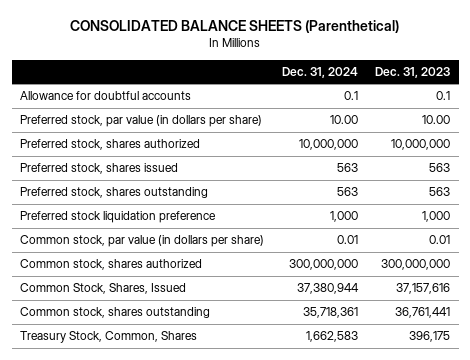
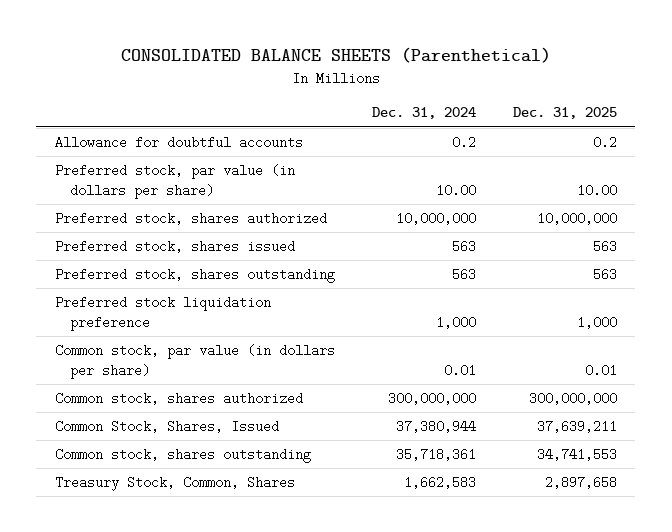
- | Dec. 31, 2024 | Dec. 31, 2023
+ | Dec. 31, 2024 | Dec. 31, 2025
- Allowance for doubtful accounts | 0.1 | 0.1
+ Allowance for doubtful accounts | 0.2 | 0.2

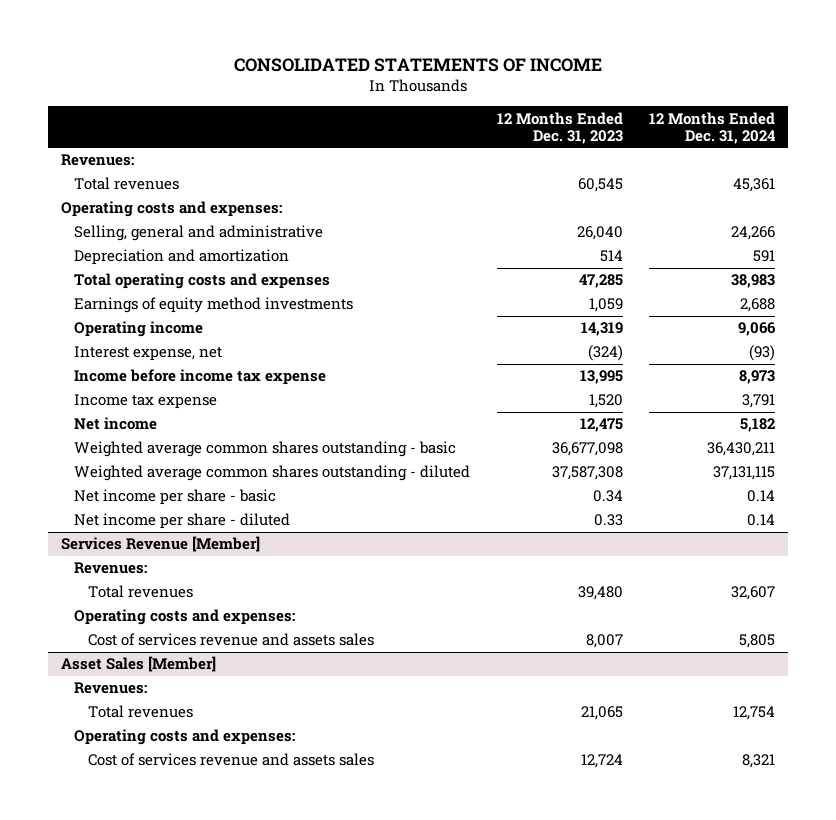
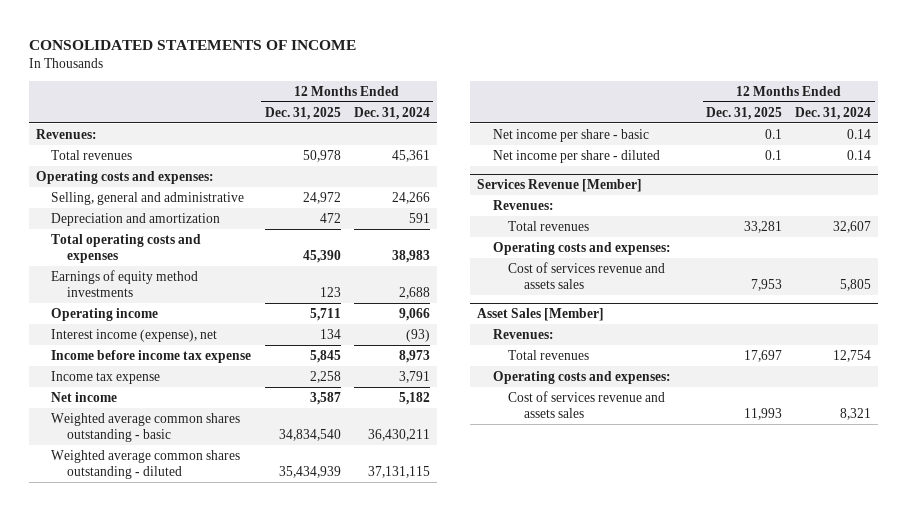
- | 12 Months Ended Dec. 31, 2023 | 12 Months Ended Dec. 31, 2024
+ | 12 Months Ended Dec. 31, 2025 | 12 Months Ended Dec. 31, 2024
- Interest expense, net | (324) | (93)
+ Interest income (expense), net | 134 | (93)

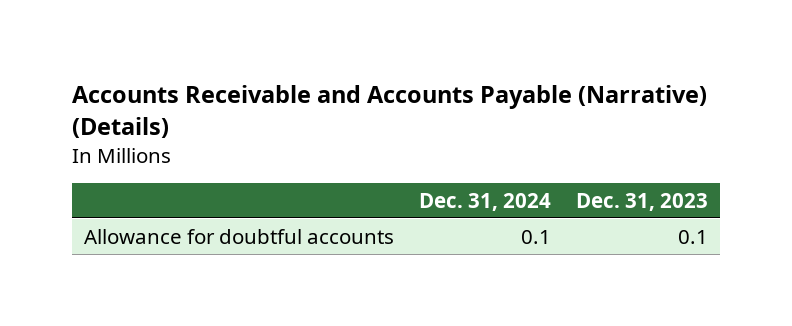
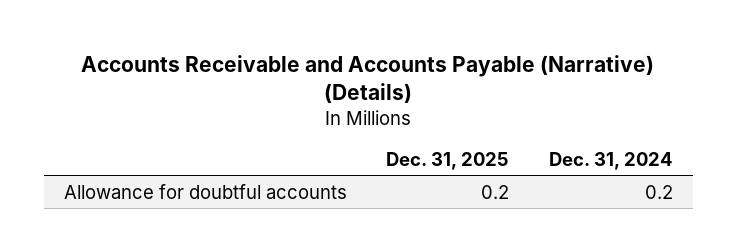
- | Dec. 31, 2024 | Dec. 31, 2023
+ | Dec. 31, 2025 | Dec. 31, 2024
- Allowance for doubtful accounts | 0.1 | 0.1
+ Allowance for doubtful accounts | 0.2 | 0.2

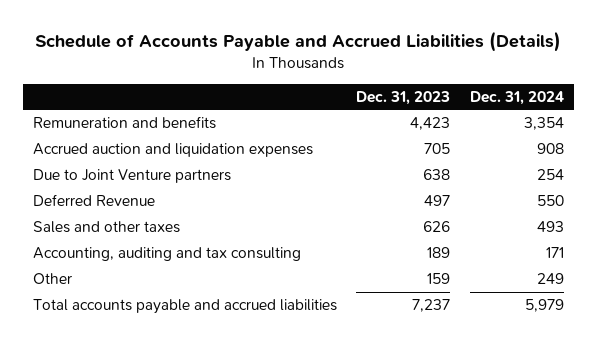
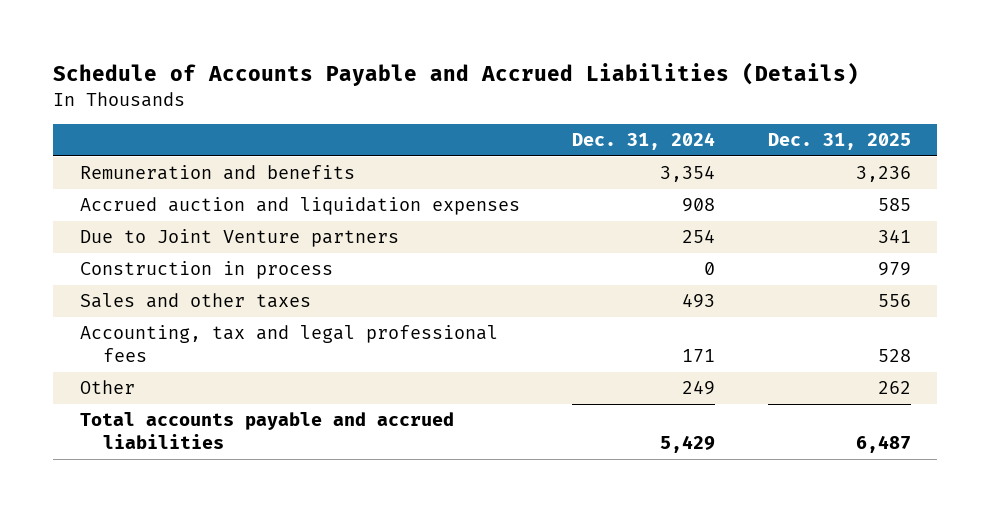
- | Dec. 31, 2023 | Dec. 31, 2024
+ | Dec. 31, 2024 | Dec. 31, 2025
- Deferred Revenue | 497 | 550
+ Construction in process | 0 | 979
- Accounting, auditing and tax consulting | 189 | 171
+ Accounting, tax and legal professional fees | 171 | 528
- Total accounts payable and accrued liabilities | 7,237 | 5,979
+ Total accounts payable and accrued liabilities | 5,429 | 6,487

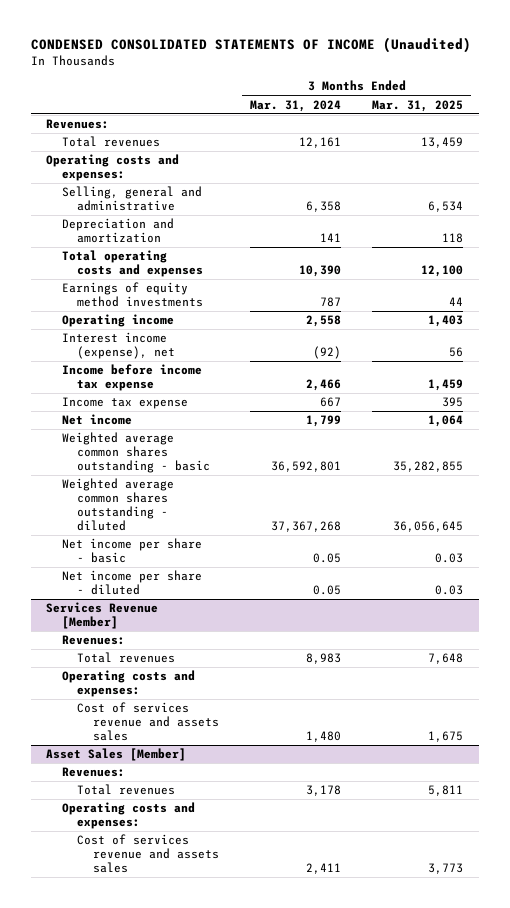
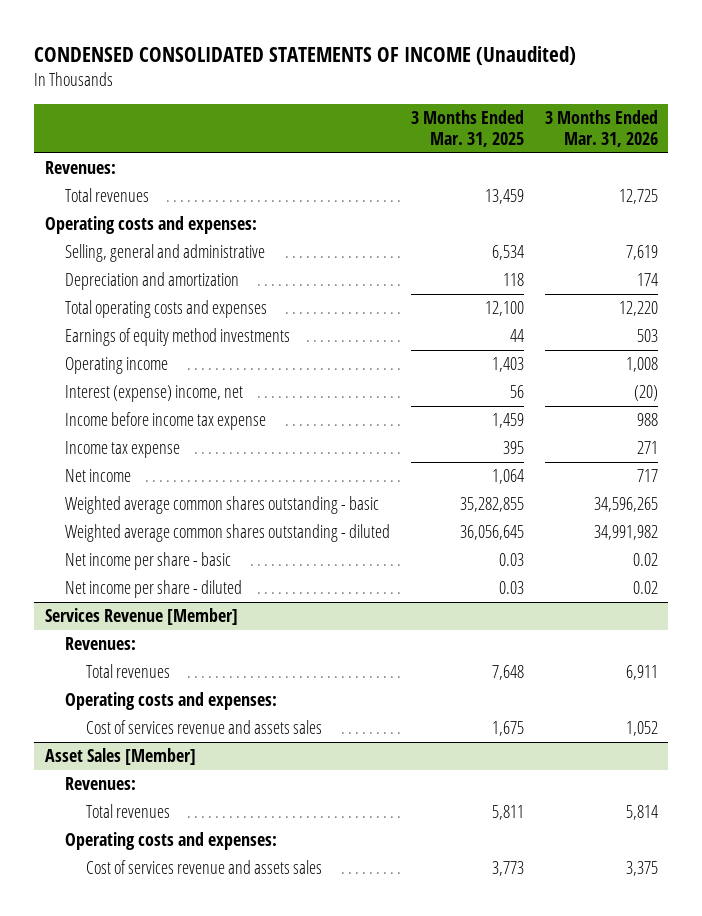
- | 3 Months Ended Mar. 31, 2024 | 3 Months Ended Mar. 31, 2025
+ | 3 Months Ended Mar. 31, 2025 | 3 Months Ended Mar. 31, 2026
- Interest income (expense), net | (92) | 56
+ Interest (expense) income, net | 56 | (20)

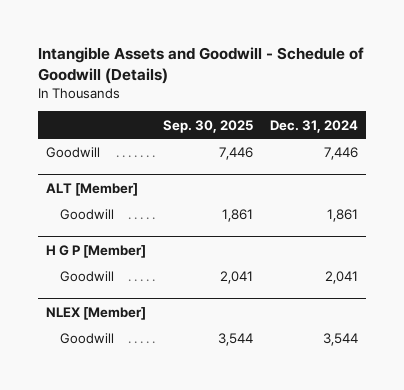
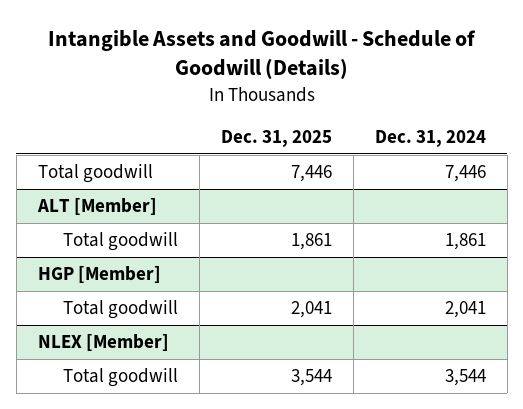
- | Sep. 30, 2025 | Dec. 31, 2024
+ | Dec. 31, 2025 | Dec. 31, 2024
- Goodwill | 7,446 | 7,446
+ Total goodwill | 7,446 | 7,446
@ ALT [Member]
- Goodwill | 1,861 | 1,861
- H G P [Member]
- Goodwill | 2,041 | 2,041
@ ALT [Member]
+ Total goodwill | 1,861 | 1,861
+ HGP [Member]
+ Total goodwill | 2,041 | 2,041
@ NLEX [Member]
- Goodwill | 3,544 | 3,544
+ Total goodwill | 3,544 | 3,544

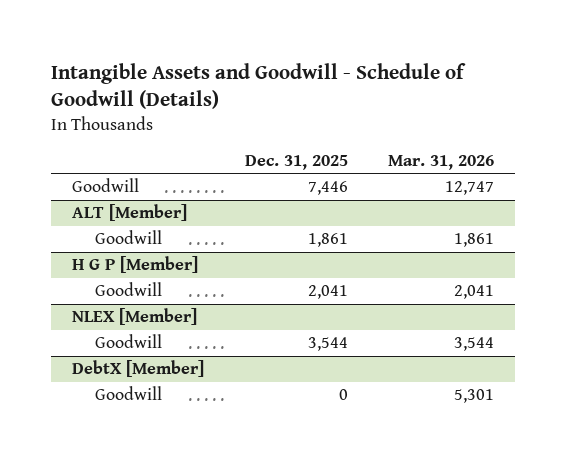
- | Dec. 31, 2025 | Dec. 31, 2024
+ | Dec. 31, 2025 | Mar. 31, 2026
- Total goodwill | 7,446 | 7,446
+ Goodwill | 7,446 | 12,747
@ ALT [Member]
- Total goodwill | 1,861 | 1,861
- HGP [Member]
- Total goodwill | 2,041 | 2,041
@ ALT [Member]
+ Goodwill | 1,861 | 1,861
+ H G P [Member]
+ Goodwill | 2,041 | 2,041
@ NLEX [Member]
- Total goodwill | 3,544 | 3,544
+ Goodwill | 3,544 | 3,544
+ DebtX [Member]
+ Goodwill | 0 | 5,301

